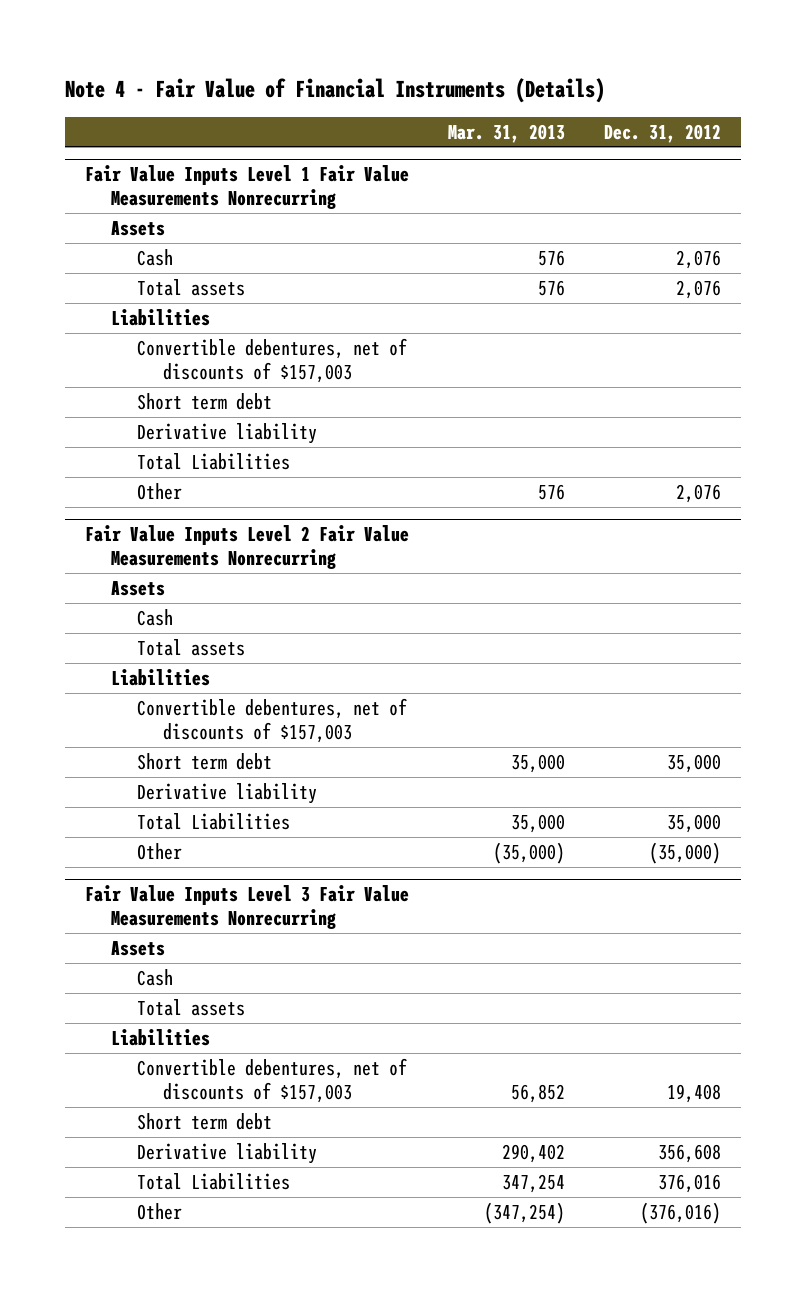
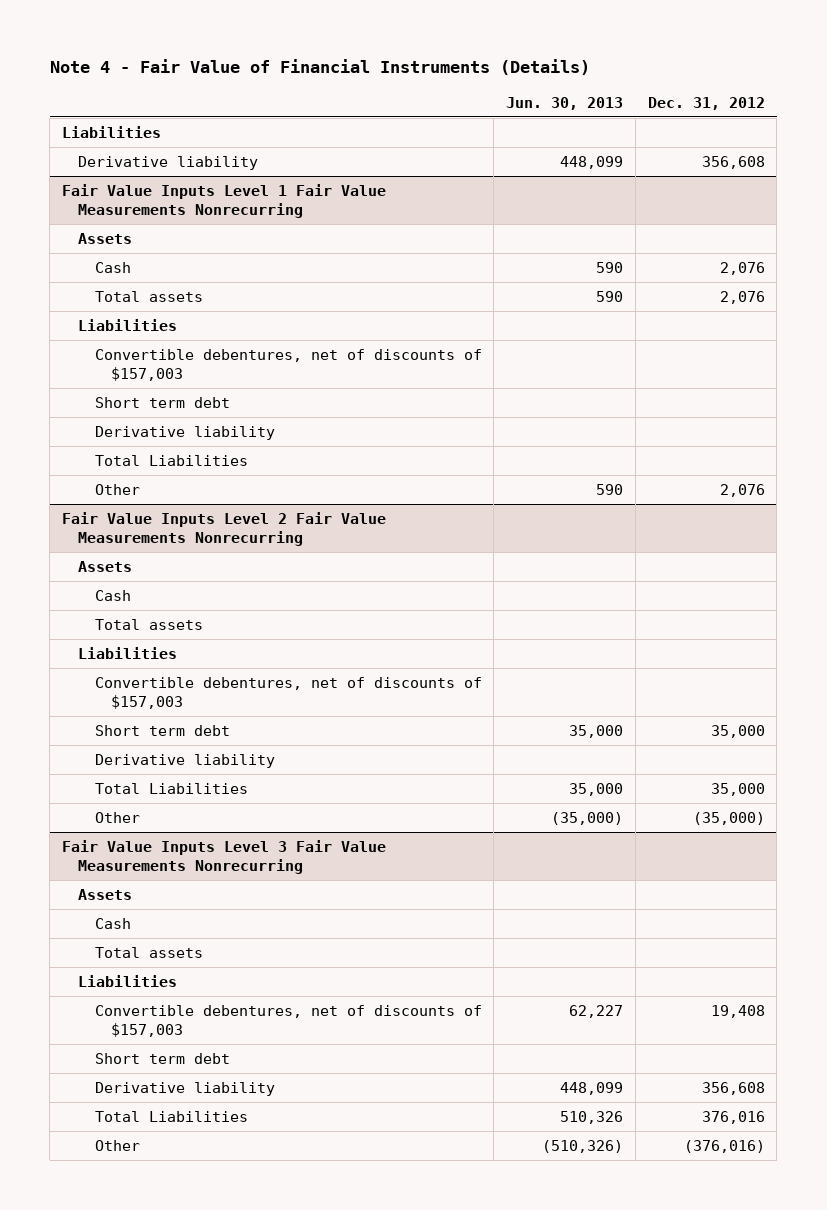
- | Mar. 31, 2013 | Dec. 31, 2012
+ | Jun. 30, 2013 | Dec. 31, 2012
+ Liabilities
+ Derivative liability | 448,099 | 356,608

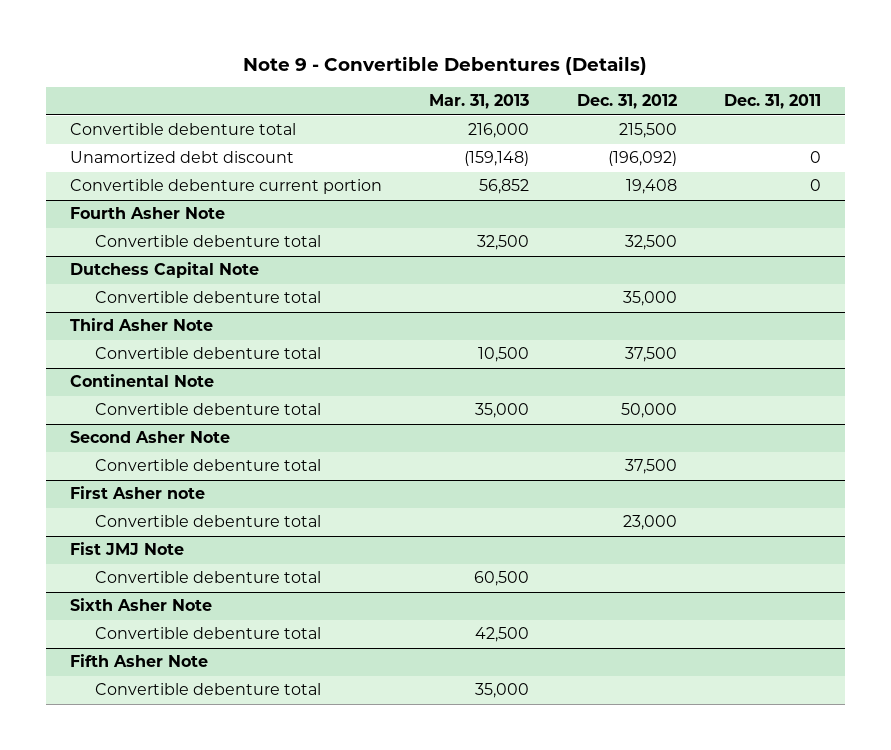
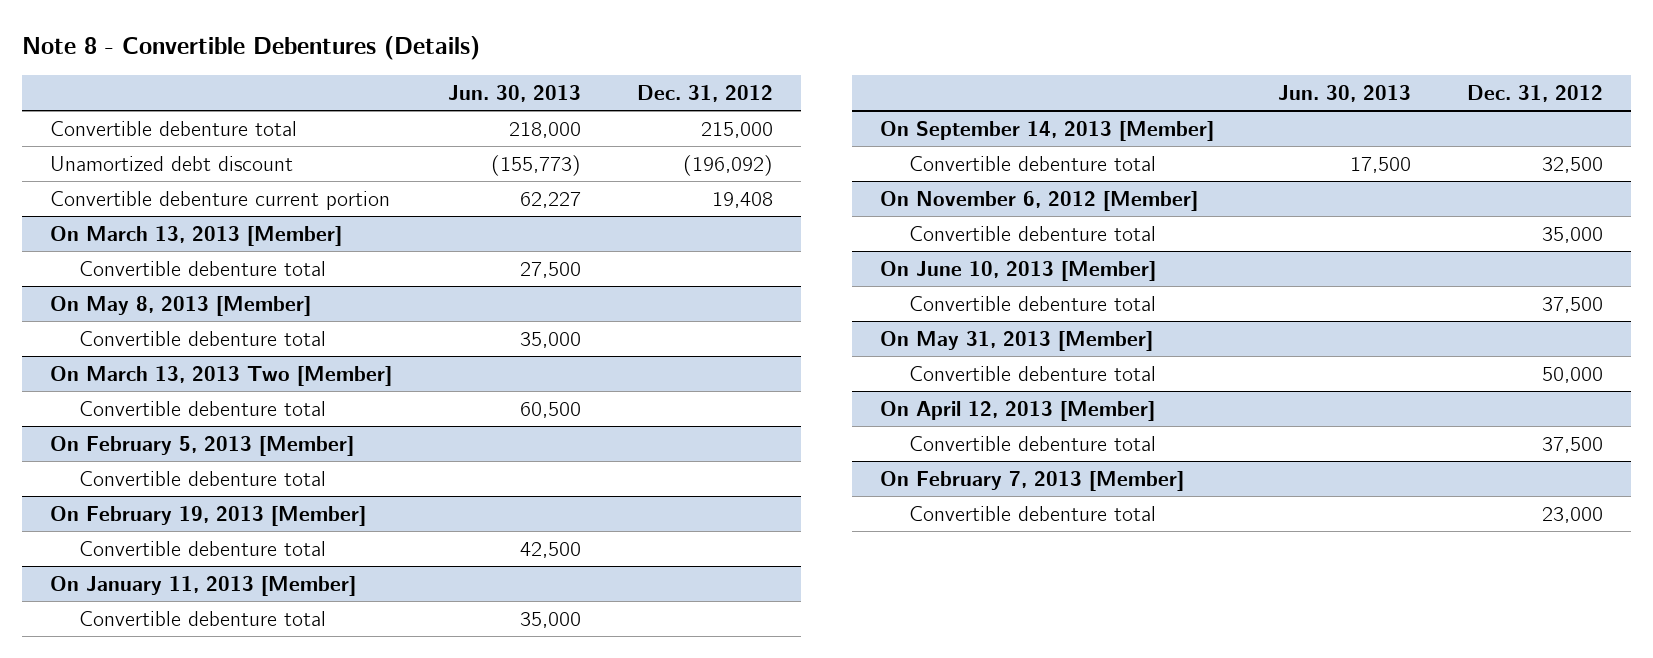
- Note 9 - Convertible Debentures (Details)
+ Note 8 - Convertible Debentures (Details)
- | Mar. 31, 2013 | Dec. 31, 2012 | Dec. 31, 2011
+ | Jun. 30, 2013 | Dec. 31, 2012
- Convertible debenture total | 216,000 | 215,500 |
+ Convertible debenture total | 218,000 | 215,000
- Fourth Asher Note
+ On March 13, 2013 [Member]
+ Convertible debenture total | 27,500 |
+ On May 8, 2013 [Member]
+ Convertible debenture total | 35,000 |
+ On March 13, 2013 Two [Member]
+ Convertible debenture total | 60,500 |
+ On February 5, 2013 [Member]
+ Convertible debenture total
+ On February 19, 2013 [Member]
+ Convertible debenture total | 42,500 |
+ On January 11, 2013 [Member]
+ Convertible debenture total | 35,000 |
+ On September 14, 2013 [Member]
- Dutchess Capital Note
+ On November 6, 2012 [Member]
- Third Asher Note
+ On June 10, 2013 [Member]
- Continental Note
+ On May 31, 2013 [Member]
- Second Asher Note
+ On April 12, 2013 [Member]
- First Asher note
+ On February 7, 2013 [Member]
- Fist JMJ Note
- Convertible debenture total | 60,500 | |
- Sixth Asher Note
- Convertible debenture total | 42,500 | |
- Fifth Asher Note
- Convertible debenture total | 35,000 | |

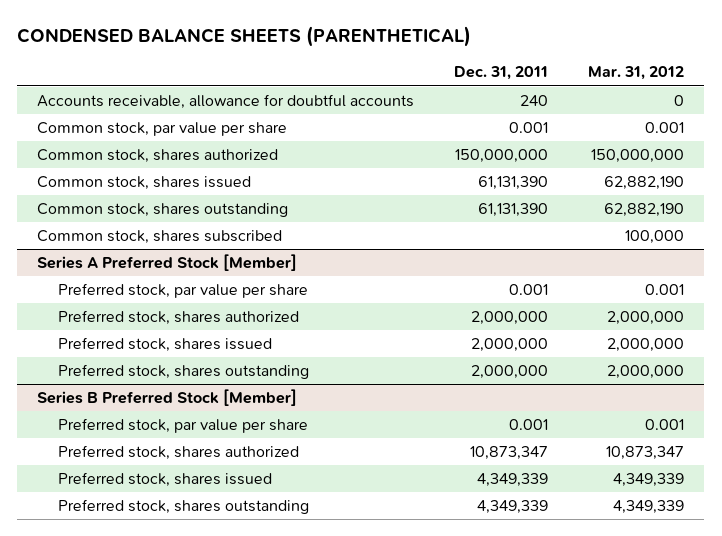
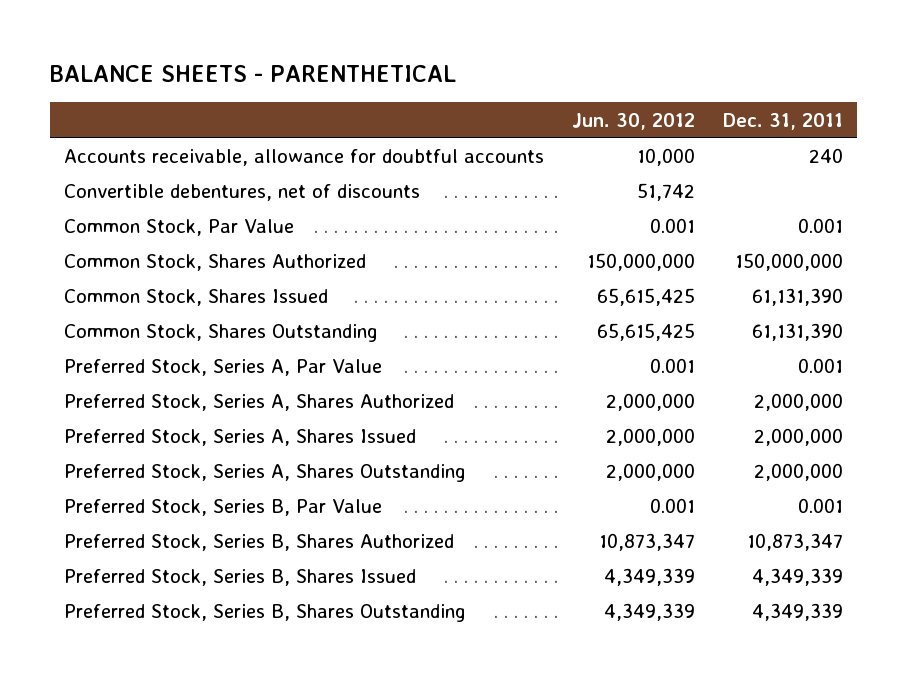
- CONDENSED BALANCE SHEETS (PARENTHETICAL)
+ BALANCE SHEETS - PARENTHETICAL
- | Dec. 31, 2011 | Mar. 31, 2012
+ | Jun. 30, 2012 | Dec. 31, 2011
- Common stock, par value per share | 0.001 | 0.001
- Common stock, shares authorized | 150,000,000 | 150,000,000
- Common stock, shares issued | 61,131,390 | 62,882,190
- Common stock, shares outstanding | 61,131,390 | 62,882,190
- Common stock, shares subscribed | | 100,000
- Series A Preferred Stock [Member]
- Preferred stock, par value per share | 0.001 | 0.001
- Preferred stock, shares authorized | 2,000,000 | 2,000,000
- Preferred stock, shares issued | 2,000,000 | 2,000,000
- Preferred stock, shares outstanding | 2,000,000 | 2,000,000
- Series B Preferred Stock [Member]
- Preferred stock, par value per share | 0.001 | 0.001
- Preferred stock, shares authorized | 10,873,347 | 10,873,347
- Preferred stock, shares issued | 4,349,339 | 4,349,339
- Preferred stock, shares outstanding | 4,349,339 | 4,349,339
+ Convertible debentures, net of discounts | 51,742 |
+ Common Stock, Par Value | 0.001 | 0.001
+ Common Stock, Shares Authorized | 150,000,000 | 150,000,000
+ Common Stock, Shares Issued | 65,615,425 | 61,131,390
+ Common Stock, Shares Outstanding | 65,615,425 | 61,131,390
+ Preferred Stock, Series A, Par Value | 0.001 | 0.001
+ Preferred Stock, Series A, Shares Authorized | 2,000,000 | 2,000,000
+ Preferred Stock, Series A, Shares Issued | 2,000,000 | 2,000,000
+ Preferred Stock, Series A, Shares Outstanding | 2,000,000 | 2,000,000
+ Preferred Stock, Series B, Par Value | 0.001 | 0.001
+ Preferred Stock, Series B, Shares Authorized | 10,873,347 | 10,873,347
+ Preferred Stock, Series B, Shares Issued | 4,349,339 | 4,349,339
+ Preferred Stock, Series B, Shares Outstanding | 4,349,339 | 4,349,339

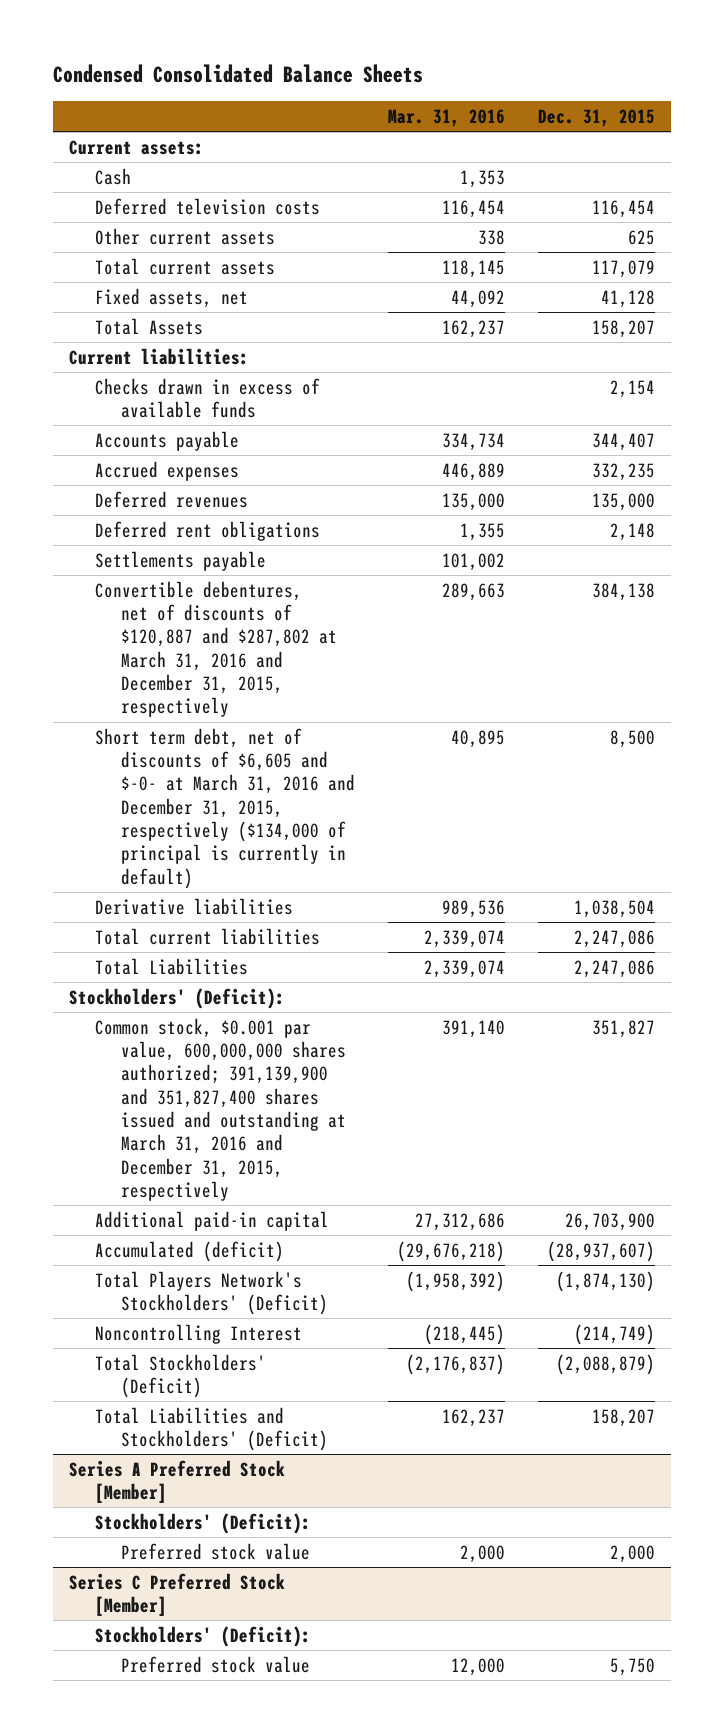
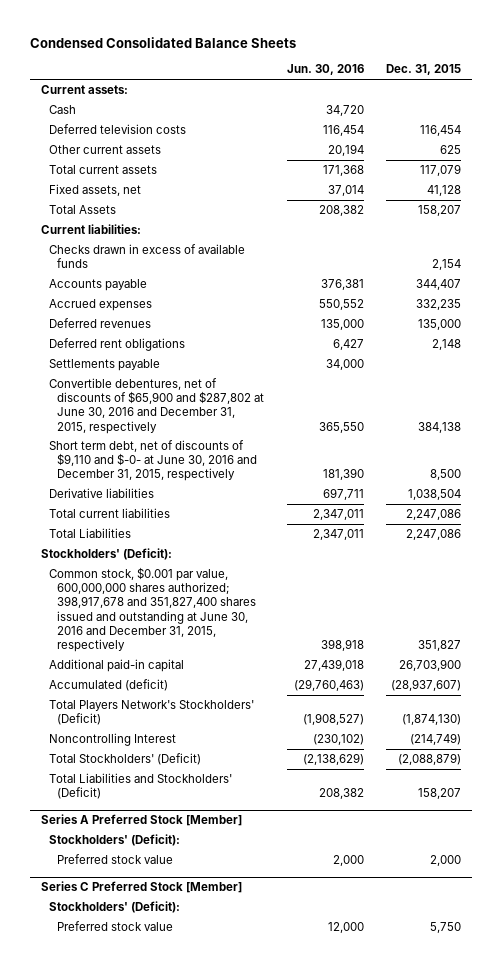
- | Mar. 31, 2016 | Dec. 31, 2015
+ | Jun. 30, 2016 | Dec. 31, 2015
- Convertible debentures, net of discounts of $120,887 and $287,802 at March 31, 2016 and December 31, 2015, respectively | 289,663 | 384,138
- Short term debt, net of discounts of $6,605 and $-0- at March 31, 2016 and December 31, 2015, respectively ($134,000 of principal is currently in default) | 40,895 | 8,500
+ Convertible debentures, net of discounts of $65,900 and $287,802 at June 30, 2016 and December 31, 2015, respectively | 365,550 | 384,138
+ Short term debt, net of discounts of $9,110 and $-0- at June 30, 2016 and December 31, 2015, respectively | 181,390 | 8,500
- Common stock, $0.001 par value, 600,000,000 shares authorized; 391,139,900 and 351,827,400 shares issued and outstanding at March 31, 2016 and December 31, 2015, respectively | 391,140 | 351,827
+ Common stock, $0.001 par value, 600,000,000 shares authorized; 398,917,678 and 351,827,400 shares issued and outstanding at June 30, 2016 and December 31, 2015, respectively | 398,918 | 351,827

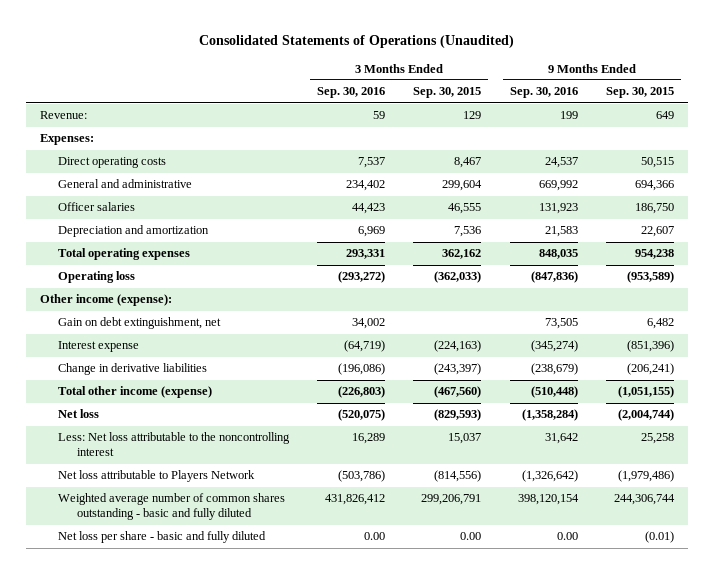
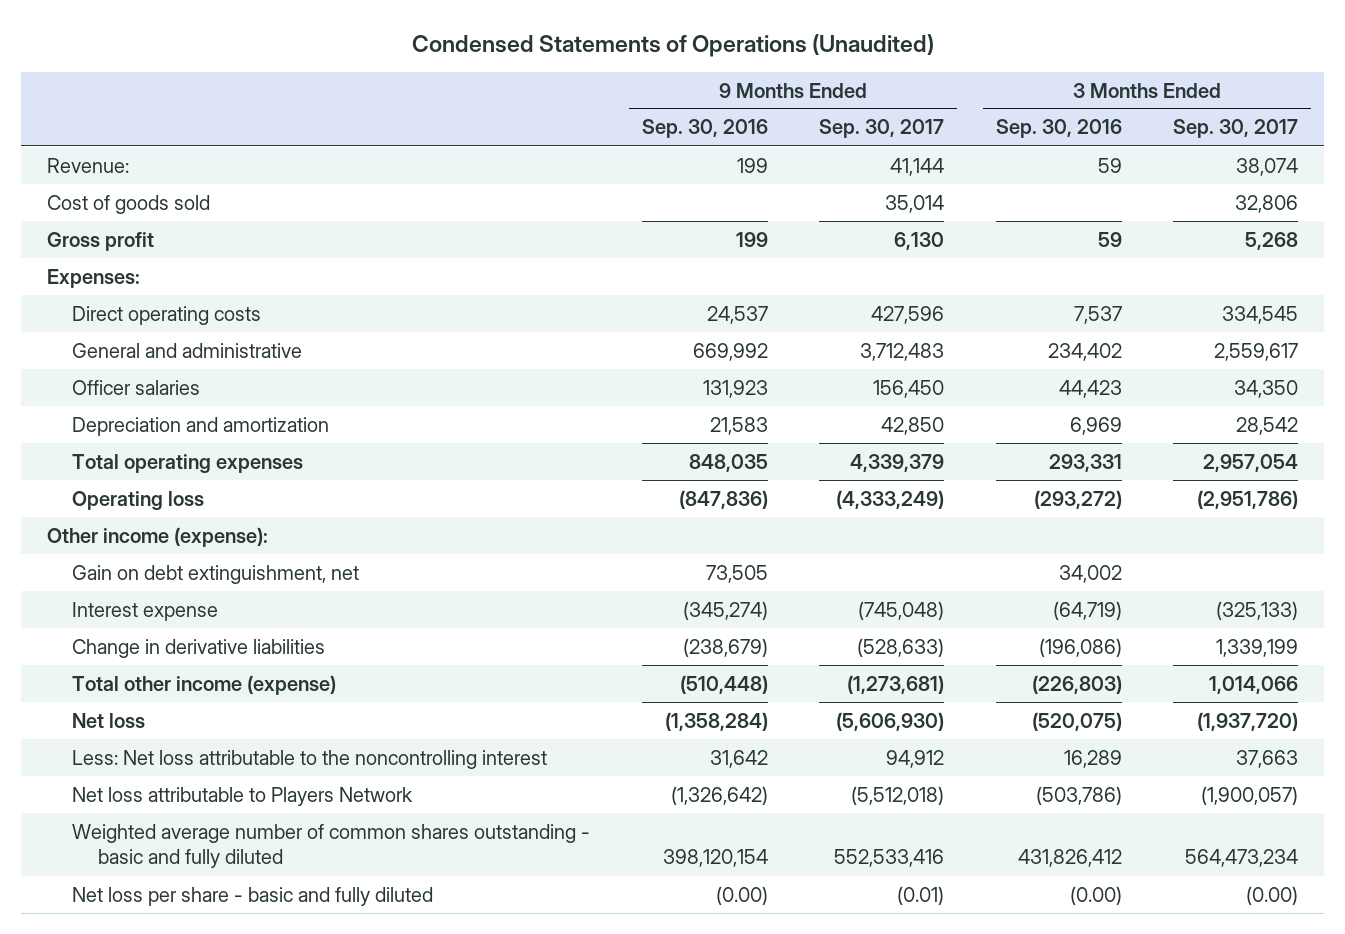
- Consolidated Statements of Operations (Unaudited)
+ Condensed Statements of Operations (Unaudited)
- | 3 Months Ended Sep. 30, 2016 | 3 Months Ended Sep. 30, 2015 | 9 Months Ended Sep. 30, 2016 | 9 Months Ended Sep. 30, 2015
+ | 9 Months Ended Sep. 30, 2016 | 9 Months Ended Sep. 30, 2017 | 3 Months Ended Sep. 30, 2016 | 3 Months Ended Sep. 30, 2017
+ Cost of goods sold | | 35,014 | | 32,806
+ Gross profit | 199 | 6,130 | 59 | 5,268
- Net loss per share - basic and fully diluted | 0.00 | 0.00 | 0.00 | (0.01)
+ Net loss per share - basic and fully diluted | (0.00) | (0.01) | (0.00) | (0.00)

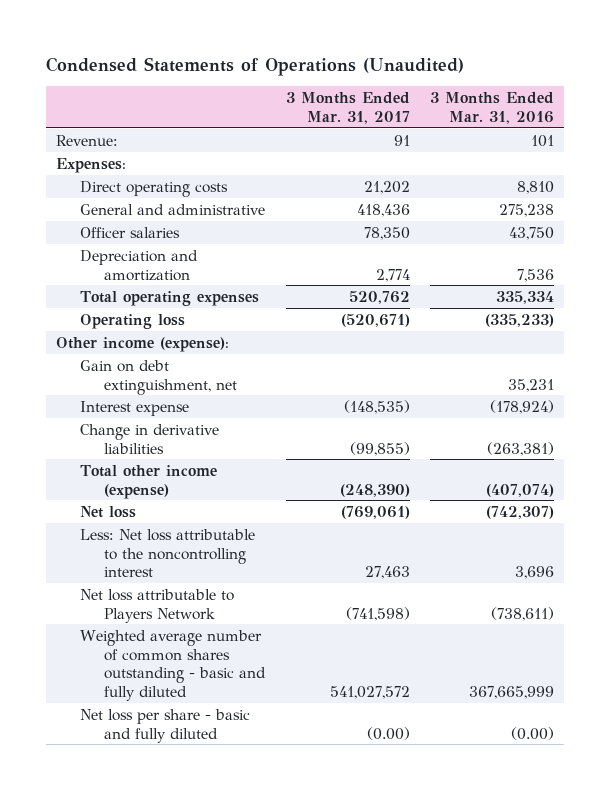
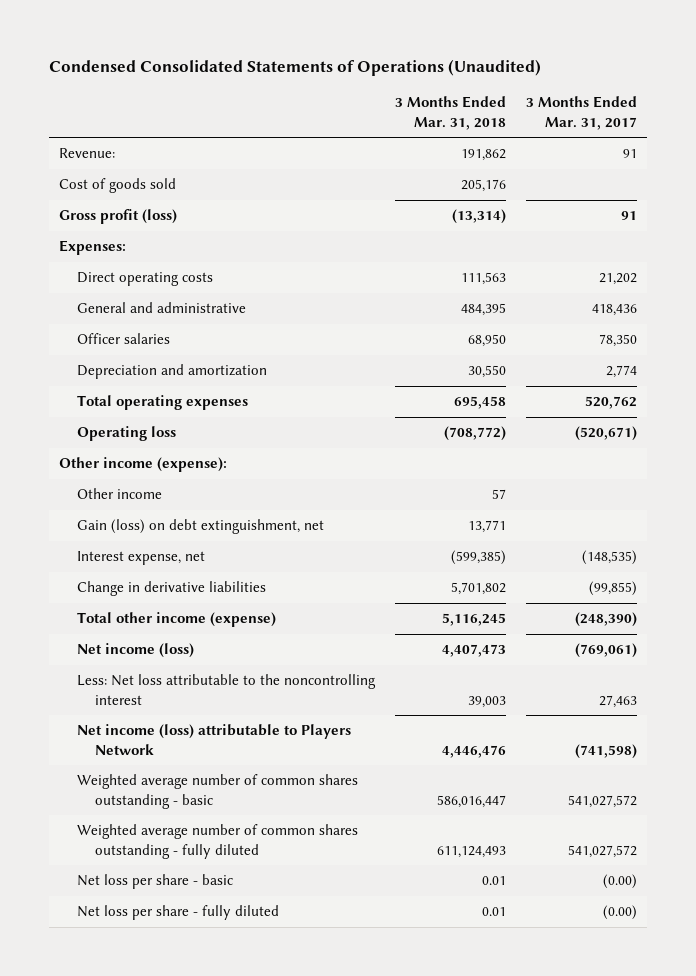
- Condensed Statements of Operations (Unaudited)
+ Condensed Consolidated Statements of Operations (Unaudited)
- | 3 Months Ended Mar. 31, 2017 | 3 Months Ended Mar. 31, 2016
+ | 3 Months Ended Mar. 31, 2018 | 3 Months Ended Mar. 31, 2017
+ Cost of goods sold | 205,176 |
+ Gross profit (loss) | (13,314) | 91
- Gain on debt extinguishment, net | | 35,231
- Interest expense | (148,535) | (178,924)
+ Other income | 57 |
+ Gain (loss) on debt extinguishment, net | 13,771 |
+ Interest expense, net | (599,385) | (148,535)
- Net loss | (769,061) | (742,307)
+ Net income (loss) | 4,407,473 | (769,061)
- Net loss attributable to Players Network | (741,598) | (738,611)
- Weighted average number of common shares outstanding - basic and fully diluted | 541,027,572 | 367,665,999
- Net loss per share - basic and fully diluted | (0.00) | (0.00)
+ Net income (loss) attributable to Players Network | 4,446,476 | (741,598)
+ Weighted average number of common shares outstanding - basic | 586,016,447 | 541,027,572
+ Weighted average number of common shares outstanding - fully diluted | 611,124,493 | 541,027,572
+ Net loss per share - basic | 0.01 | (0.00)
+ Net loss per share - fully diluted | 0.01 | (0.00)

